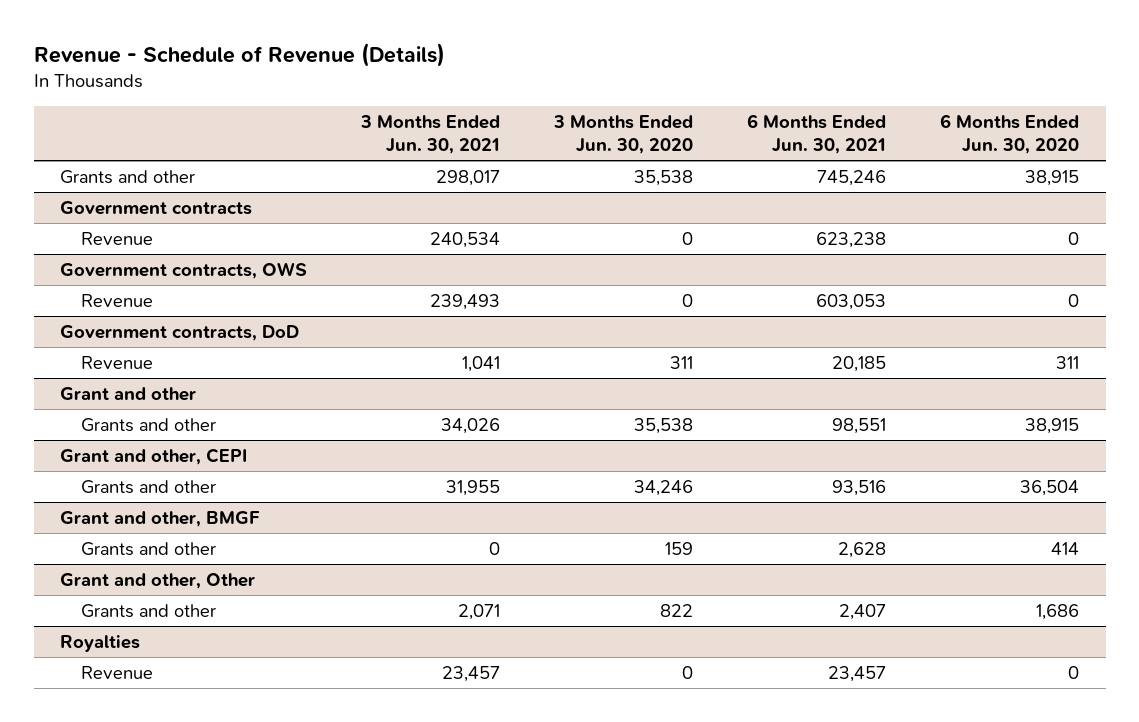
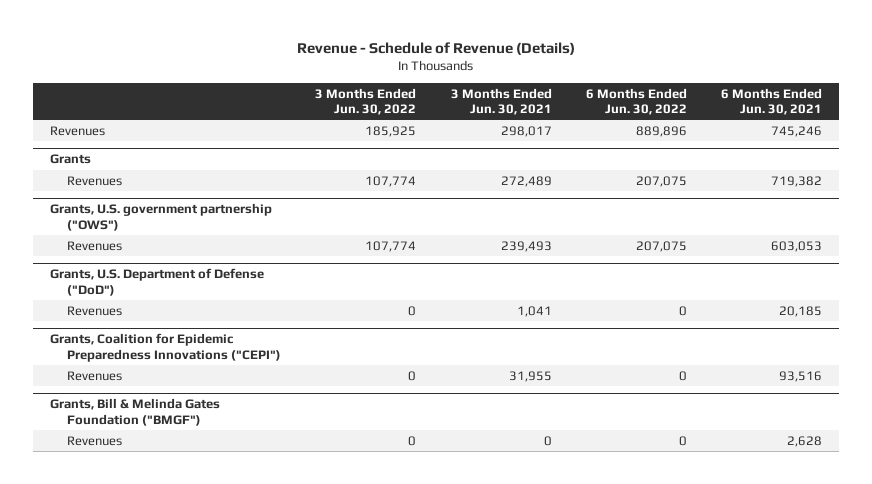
- | 3 Months Ended Jun. 30, 2021 | 3 Months Ended Jun. 30, 2020 | 6 Months Ended Jun. 30, 2021 | 6 Months Ended Jun. 30, 2020
+ | 3 Months Ended Jun. 30, 2022 | 3 Months Ended Jun. 30, 2021 | 6 Months Ended Jun. 30, 2022 | 6 Months Ended Jun. 30, 2021
- Grants and other | 298,017 | 35,538 | 745,246 | 38,915
- Government contracts
- Revenue | 240,534 | 0 | 623,238 | 0
- Government contracts, OWS
- Revenue | 239,493 | 0 | 603,053 | 0
- Government contracts, DoD
- Revenue | 1,041 | 311 | 20,185 | 311
- Grant and other
- Grants and other | 34,026 | 35,538 | 98,551 | 38,915
- Grant and other, CEPI
- Grants and other | 31,955 | 34,246 | 93,516 | 36,504
- Grant and other, BMGF
- Grants and other | 0 | 159 | 2,628 | 414
- Grant and other, Other
- Grants and other | 2,071 | 822 | 2,407 | 1,686
- Royalties
- Revenue | 23,457 | 0 | 23,457 | 0
+ Revenues | 185,925 | 298,017 | 889,896 | 745,246
+ Grants
+ Revenues | 107,774 | 272,489 | 207,075 | 719,382
+ Grants, U.S. government partnership ("OWS")
+ Revenues | 107,774 | 239,493 | 207,075 | 603,053
+ Grants, U.S. Department of Defense ("DoD")
+ Revenues | 0 | 1,041 | 0 | 20,185
+ Grants, Coalition for Epidemic Preparedness Innovations ("CEPI")
+ Revenues | 0 | 31,955 | 0 | 93,516
+ Grants, Bill & Melinda Gates Foundation ("BMGF")
+ Revenues | 0 | 0 | 0 | 2,628

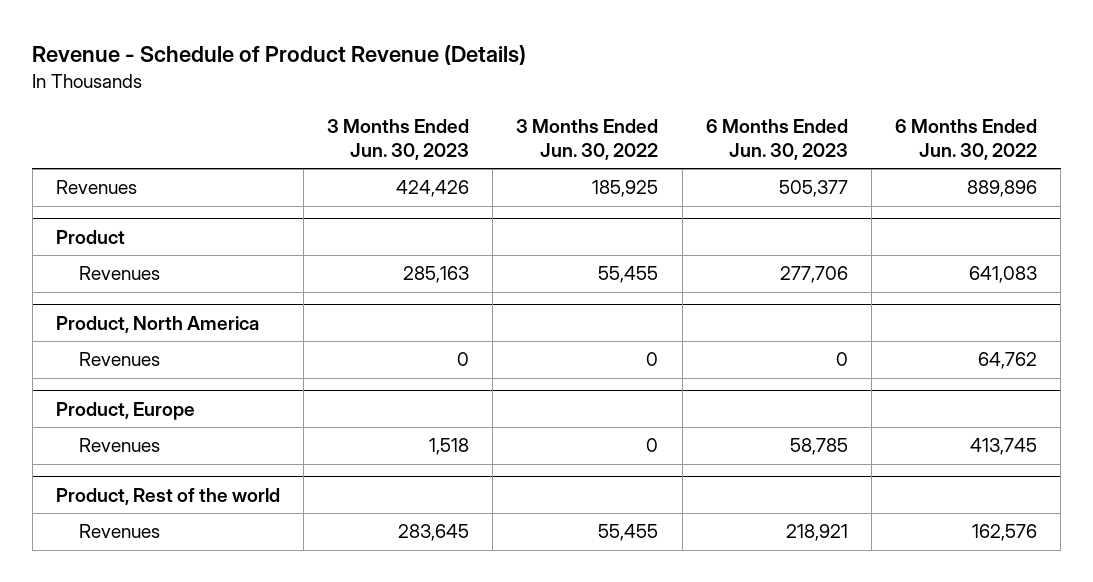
- Revenue - Schedule of Revenue (Details)
+ Revenue - Schedule of Product Revenue (Details)
- | 3 Months Ended Jun. 30, 2022 | 3 Months Ended Jun. 30, 2021 | 6 Months Ended Jun. 30, 2022 | 6 Months Ended Jun. 30, 2021
+ | 3 Months Ended Jun. 30, 2023 | 3 Months Ended Jun. 30, 2022 | 6 Months Ended Jun. 30, 2023 | 6 Months Ended Jun. 30, 2022
- Grants
- Revenues | 107,774 | 272,489 | 207,075 | 719,382
- Grants, U.S. government partnership ("OWS")
- Revenues | 107,774 | 239,493 | 207,075 | 603,053
- Grants, U.S. Department of Defense ("DoD")
- Revenues | 0 | 1,041 | 0 | 20,185
- Grants, Coalition for Epidemic Preparedness Innovations ("CEPI")
- Revenues | 0 | 31,955 | 0 | 93,516
- Grants, Bill & Melinda Gates Foundation ("BMGF")
- Revenues | 0 | 0 | 0 | 2,628
+ Product
+ Revenues | 285,163 | 55,455 | 277,706 | 641,083
+ Product, North America
+ Revenues | 0 | 0 | 0 | 64,762
+ Product, Europe
+ Revenues | 1,518 | 0 | 58,785 | 413,745
+ Product, Rest of the world
+ Revenues | 283,645 | 55,455 | 218,921 | 162,576

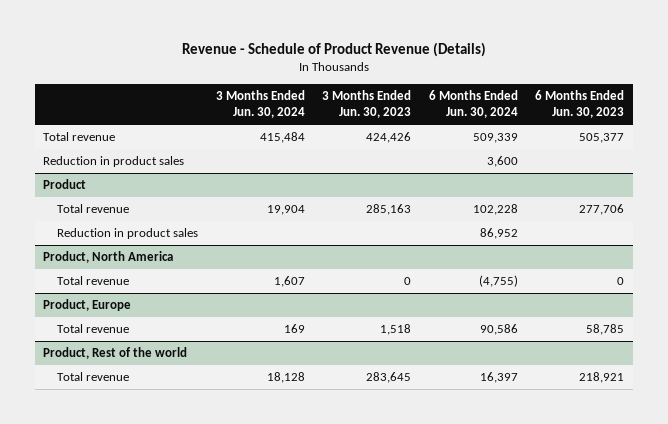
- | 3 Months Ended Jun. 30, 2023 | 3 Months Ended Jun. 30, 2022 | 6 Months Ended Jun. 30, 2023 | 6 Months Ended Jun. 30, 2022
+ | 3 Months Ended Jun. 30, 2024 | 3 Months Ended Jun. 30, 2023 | 6 Months Ended Jun. 30, 2024 | 6 Months Ended Jun. 30, 2023
- Revenues | 424,426 | 185,925 | 505,377 | 889,896
+ Total revenue | 415,484 | 424,426 | 509,339 | 505,377
+ Reduction in product sales | | | 3,600 |
@ Product
- Revenues | 285,163 | 55,455 | 277,706 | 641,083
+ Total revenue | 19,904 | 285,163 | 102,228 | 277,706
+ Reduction in product sales | | | 86,952 |
@ Product, North America
- Revenues | 0 | 0 | 0 | 64,762
+ Total revenue | 1,607 | 0 | (4,755) | 0
@ Product, Europe
- Revenues | 1,518 | 0 | 58,785 | 413,745
+ Total revenue | 169 | 1,518 | 90,586 | 58,785
@ Product, Rest of the world
- Revenues | 283,645 | 55,455 | 218,921 | 162,576
+ Total revenue | 18,128 | 283,645 | 16,397 | 218,921

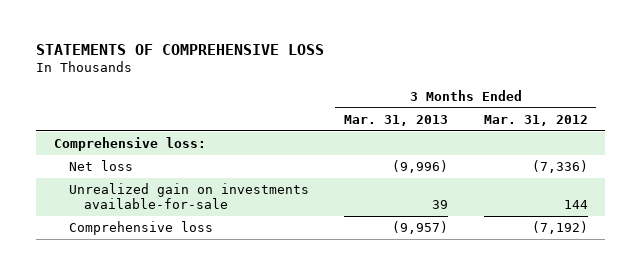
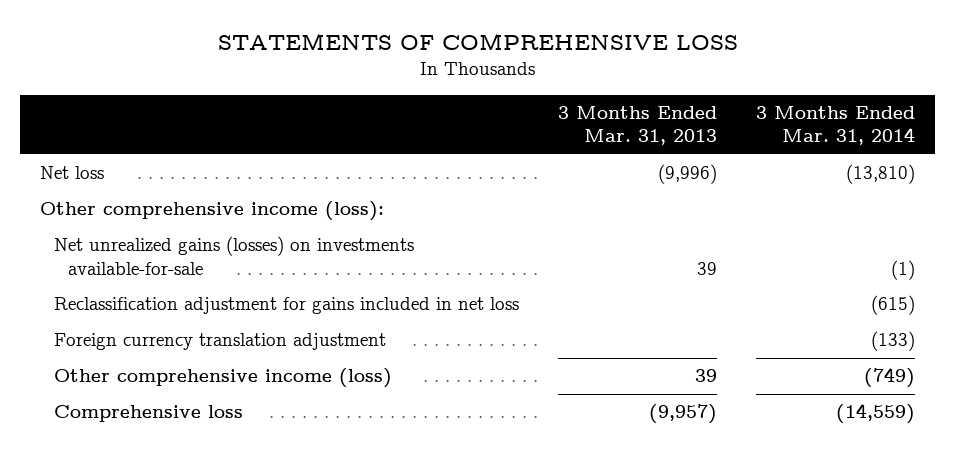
- | 3 Months Ended Mar. 31, 2013 | 3 Months Ended Mar. 31, 2012
+ | 3 Months Ended Mar. 31, 2013 | 3 Months Ended Mar. 31, 2014
- Comprehensive loss:
- Unrealized gain on investments available-for-sale | 39 | 144
+ Other comprehensive income (loss):
+ Net unrealized gains (losses) on investments available-for-sale | 39 | (1)
+ Reclassification adjustment for gains included in net loss | | (615)
+ Foreign currency translation adjustment | | (133)
+ Other comprehensive income (loss) | 39 | (749)

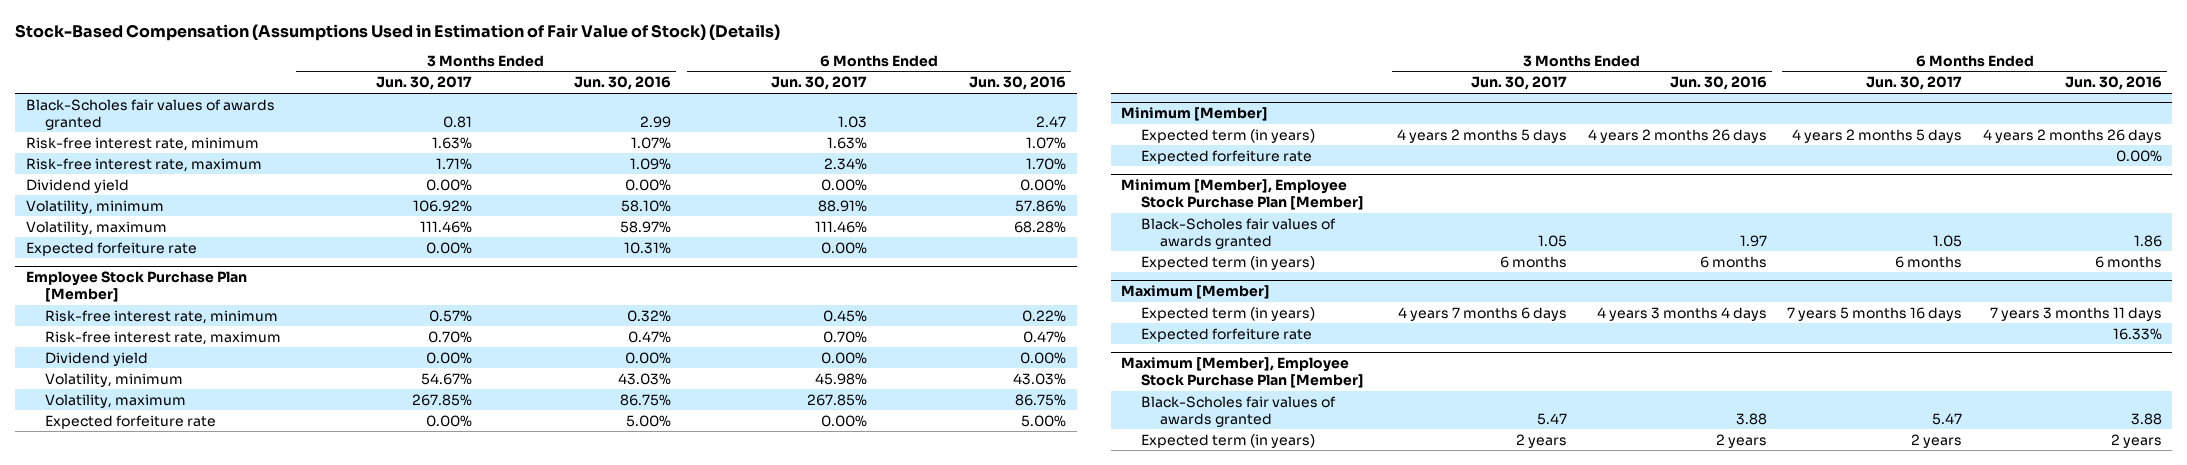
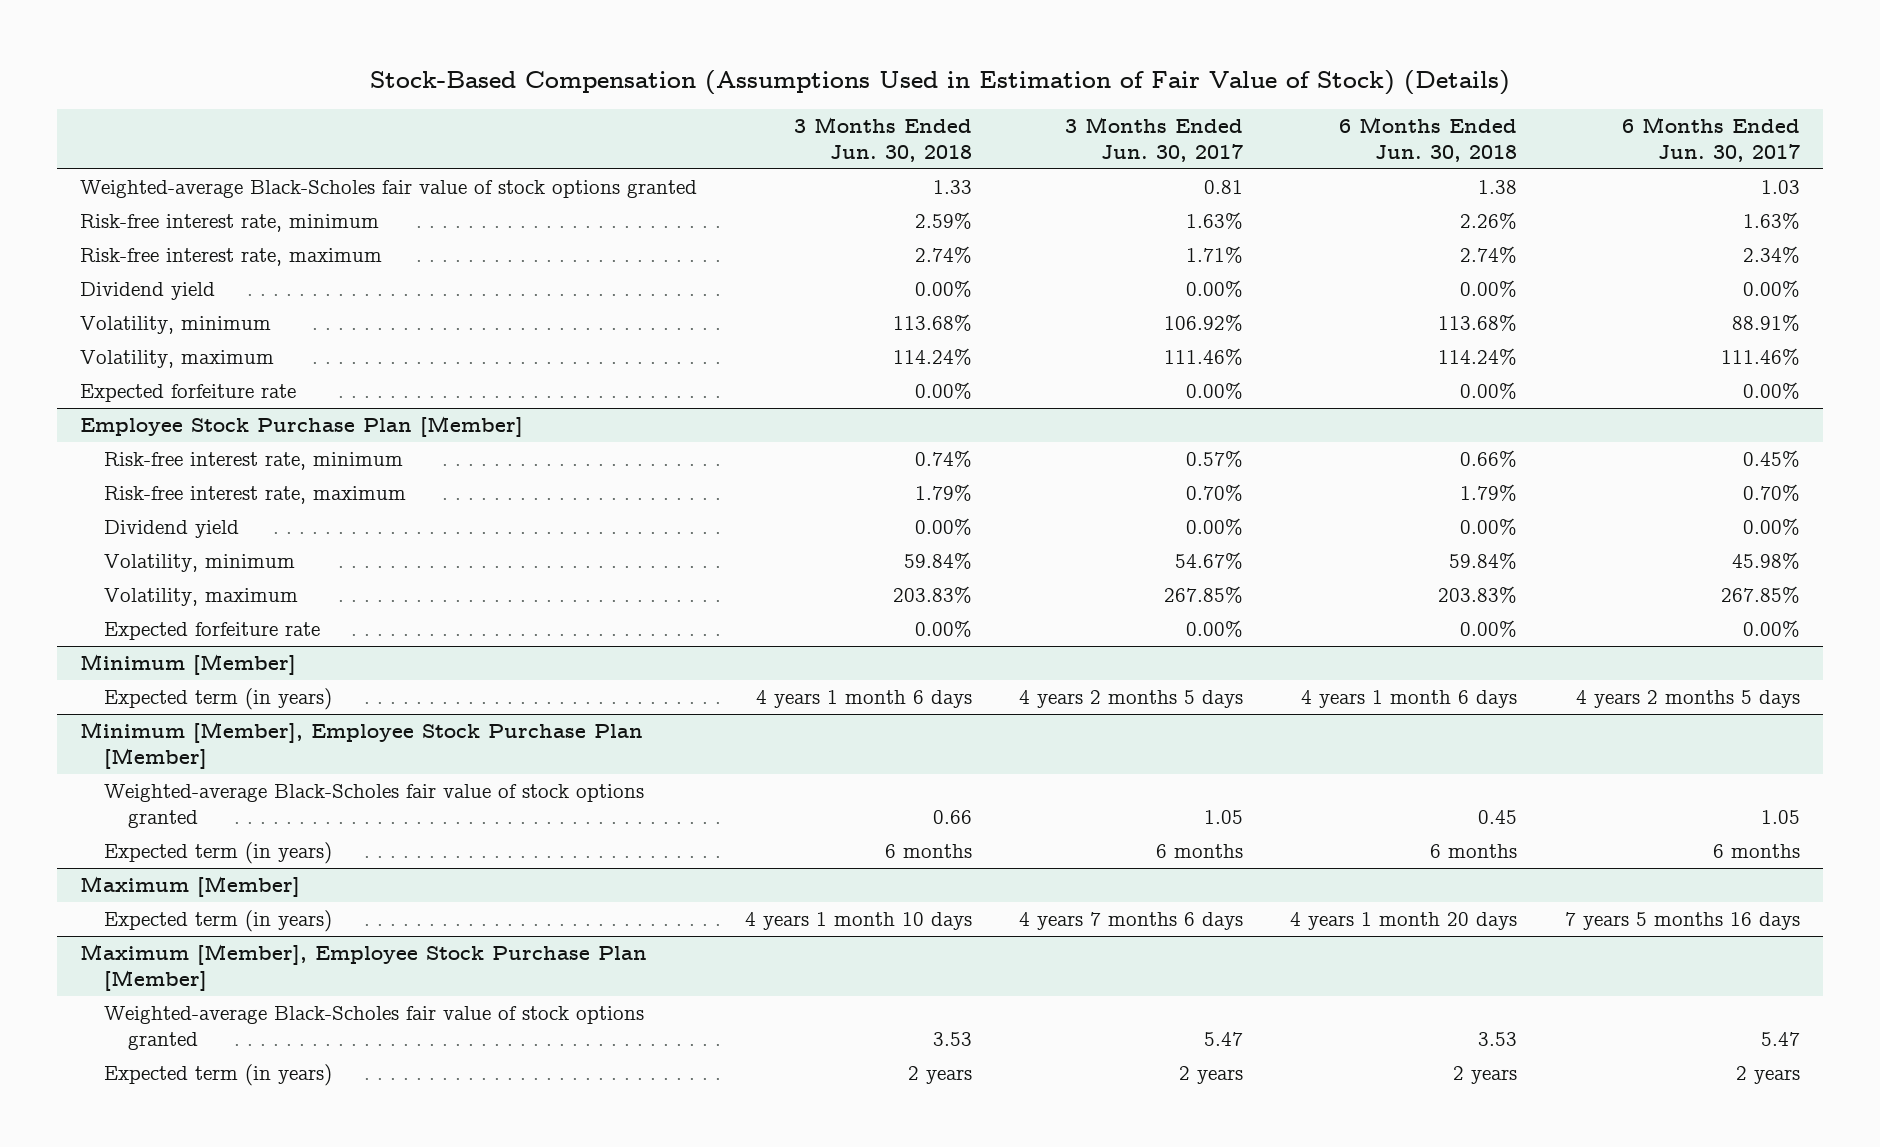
- | 3 Months Ended Jun. 30, 2017 | 3 Months Ended Jun. 30, 2016 | 6 Months Ended Jun. 30, 2017 | 6 Months Ended Jun. 30, 2016
+ | 3 Months Ended Jun. 30, 2018 | 3 Months Ended Jun. 30, 2017 | 6 Months Ended Jun. 30, 2018 | 6 Months Ended Jun. 30, 2017
- Black-Scholes fair values of awards granted | 0.81 | 2.99 | 1.03 | 2.47
+ Weighted-average Black-Scholes fair value of stock options granted | 1.33 | 0.81 | 1.38 | 1.03
@ Minimum [Member]
- Expected forfeiture rate | | | | 0.00%
@ Minimum [Member], Employee Stock Purchase Plan [Member]
- Black-Scholes fair values of awards granted | 1.05 | 1.97 | 1.05 | 1.86
+ Weighted-average Black-Scholes fair value of stock options granted | 0.66 | 1.05 | 0.45 | 1.05
@ Maximum [Member]
- Expected forfeiture rate | | | | 16.33%
@ Maximum [Member], Employee Stock Purchase Plan [Member]
- Black-Scholes fair values of awards granted | 5.47 | 3.88 | 5.47 | 3.88
+ Weighted-average Black-Scholes fair value of stock options granted | 3.53 | 5.47 | 3.53 | 5.47

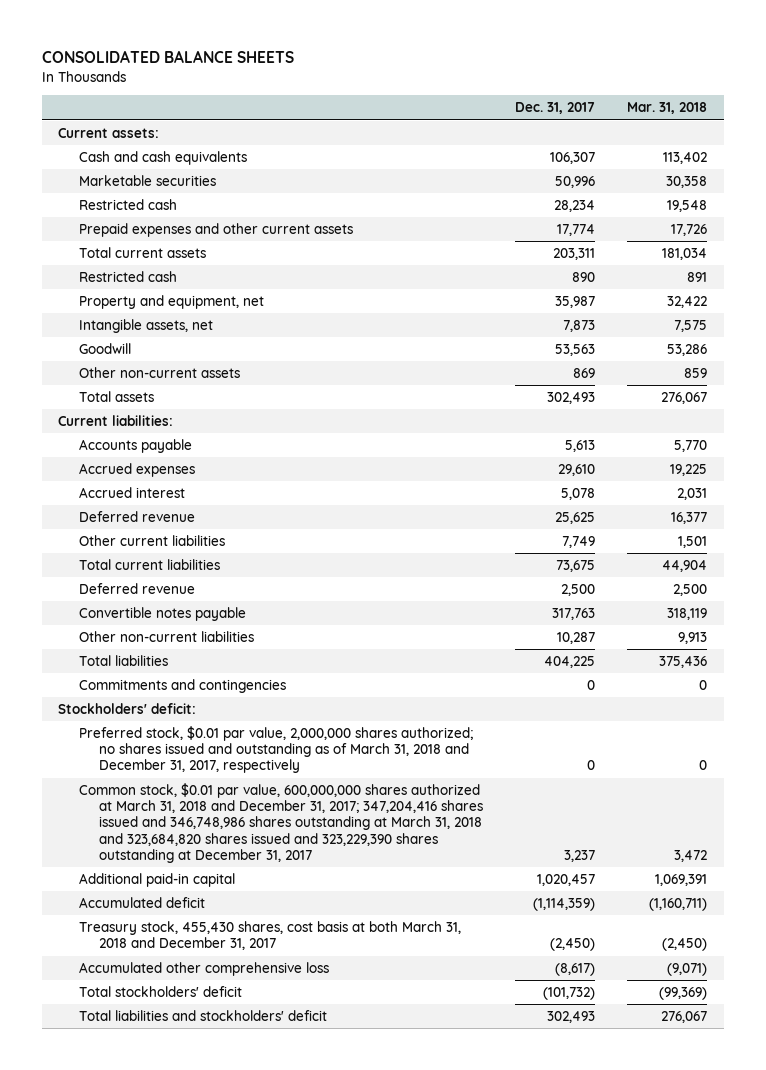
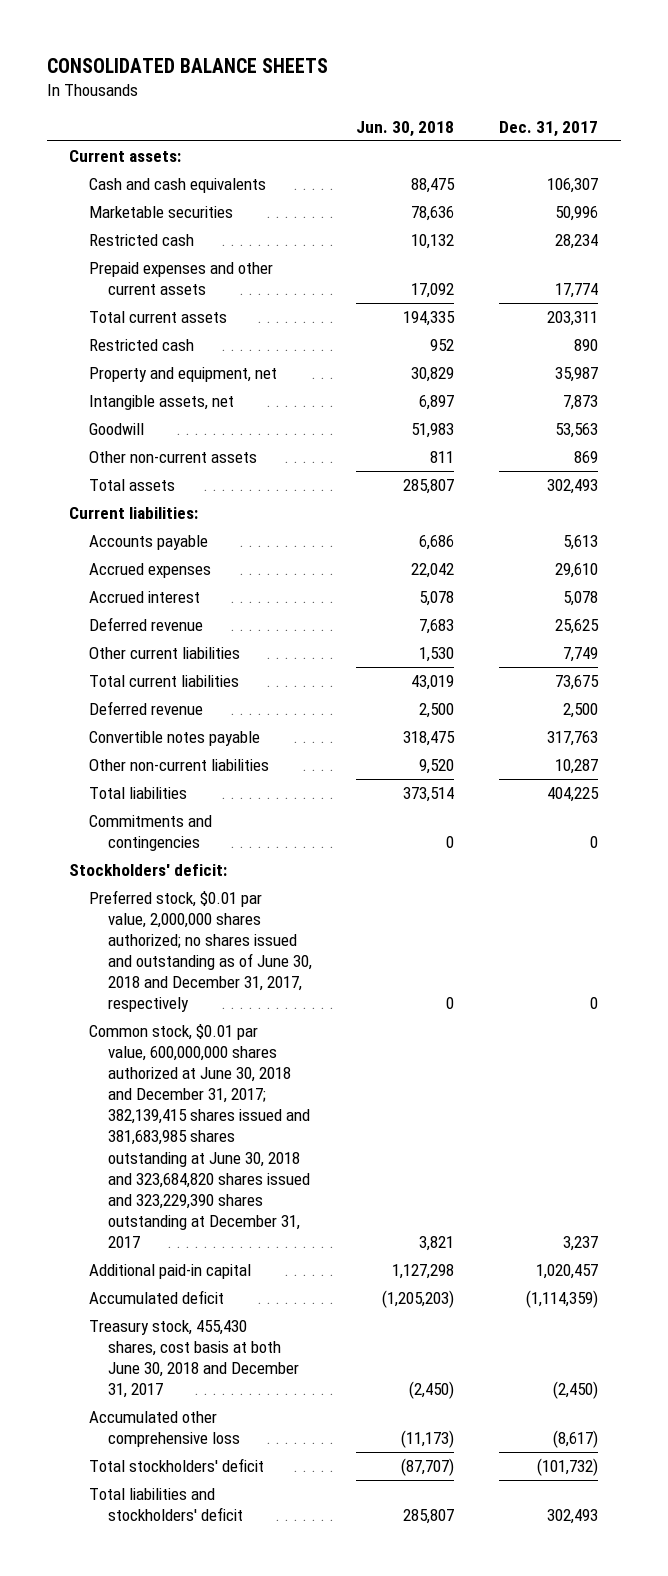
- | Dec. 31, 2017 | Mar. 31, 2018
+ | Jun. 30, 2018 | Dec. 31, 2017
- Preferred stock, $0.01 par value, 2,000,000 shares authorized; no shares issued and outstanding as of March 31, 2018 and December 31, 2017, respectively | 0 | 0
- Common stock, $0.01 par value, 600,000,000 shares authorized at March 31, 2018 and December 31, 2017; 347,204,416 shares issued and 346,748,986 shares outstanding at March 31, 2018 and 323,684,820 shares issued and 323,229,390 shares outstanding at December 31, 2017 | 3,237 | 3,472
+ Preferred stock, $0.01 par value, 2,000,000 shares authorized; no shares issued and outstanding as of June 30, 2018 and December 31, 2017, respectively | 0 | 0
+ Common stock, $0.01 par value, 600,000,000 shares authorized at June 30, 2018 and December 31, 2017; 382,139,415 shares issued and 381,683,985 shares outstanding at June 30, 2018 and 323,684,820 shares issued and 323,229,390 shares outstanding at December 31, 2017 | 3,821 | 3,237
- Treasury stock, 455,430 shares, cost basis at both March 31, 2018 and December 31, 2017 | (2,450) | (2,450)
+ Treasury stock, 455,430 shares, cost basis at both June 30, 2018 and December 31, 2017 | (2,450) | (2,450)

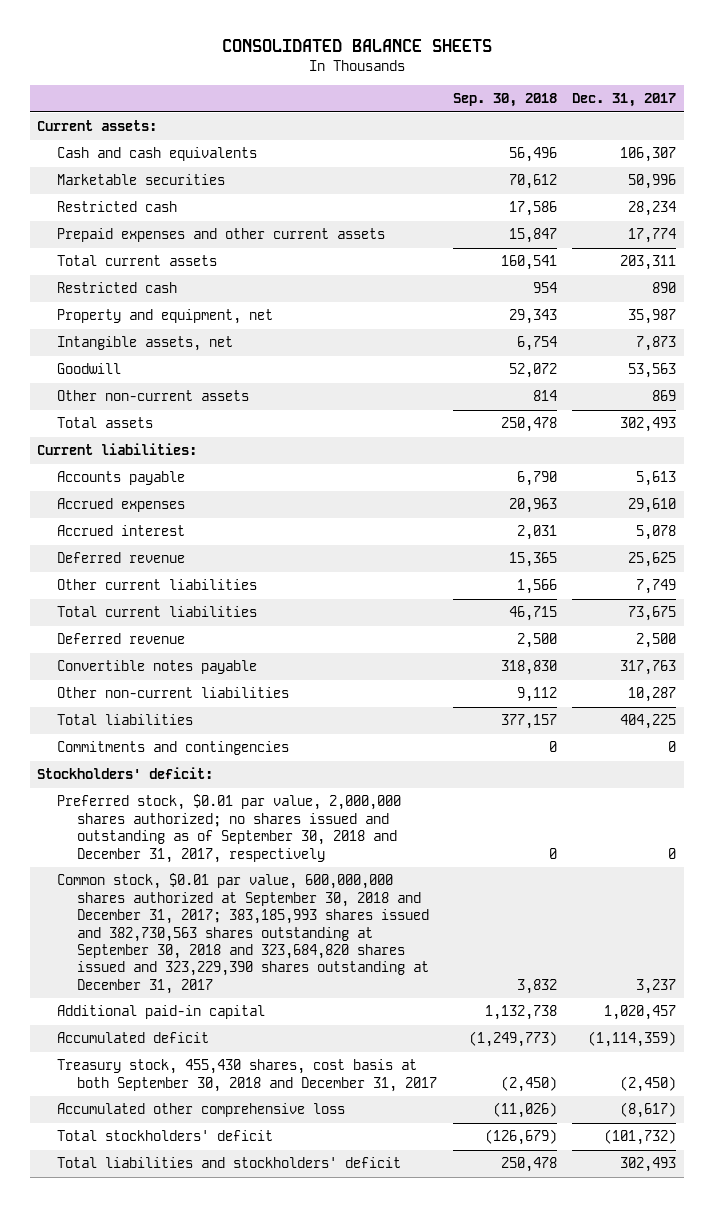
- | Jun. 30, 2018 | Dec. 31, 2017
+ | Sep. 30, 2018 | Dec. 31, 2017
- Preferred stock, $0.01 par value, 2,000,000 shares authorized; no shares issued and outstanding as of June 30, 2018 and December 31, 2017, respectively | 0 | 0
- Common stock, $0.01 par value, 600,000,000 shares authorized at June 30, 2018 and December 31, 2017; 382,139,415 shares issued and 381,683,985 shares outstanding at June 30, 2018 and 323,684,820 shares issued and 323,229,390 shares outstanding at December 31, 2017 | 3,821 | 3,237
+ Preferred stock, $0.01 par value, 2,000,000 shares authorized; no shares issued and outstanding as of September 30, 2018 and December 31, 2017, respectively | 0 | 0
+ Common stock, $0.01 par value, 600,000,000 shares authorized at September 30, 2018 and December 31, 2017; 383,185,993 shares issued and 382,730,563 shares outstanding at September 30, 2018 and 323,684,820 shares issued and 323,229,390 shares outstanding at December 31, 2017 | 3,832 | 3,237
- Treasury stock, 455,430 shares, cost basis at both June 30, 2018 and December 31, 2017 | (2,450) | (2,450)
+ Treasury stock, 455,430 shares, cost basis at both September 30, 2018 and December 31, 2017 | (2,450) | (2,450)

